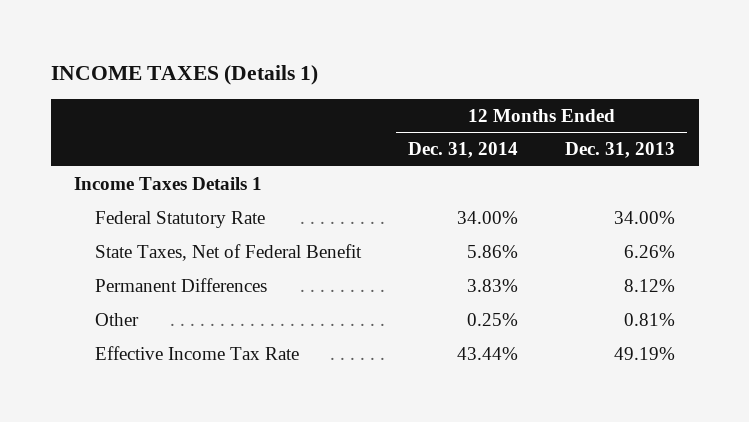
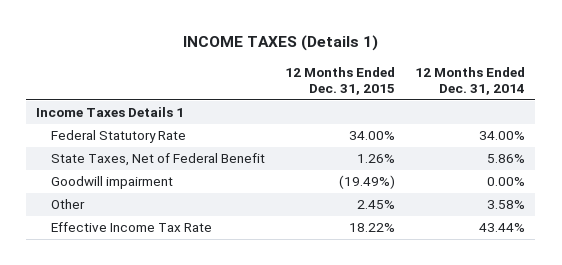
- | 12 Months Ended Dec. 31, 2014 | 12 Months Ended Dec. 31, 2013
+ | 12 Months Ended Dec. 31, 2015 | 12 Months Ended Dec. 31, 2014
- Permanent Differences | 3.83% | 8.12%
- Other | 0.25% | 0.81%
+ Goodwill impairment | (19.49%) | 0.00%
+ Other | 2.45% | 3.58%

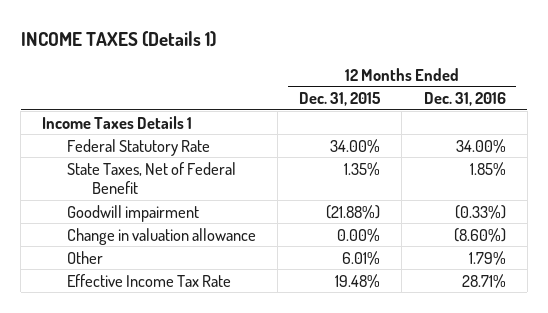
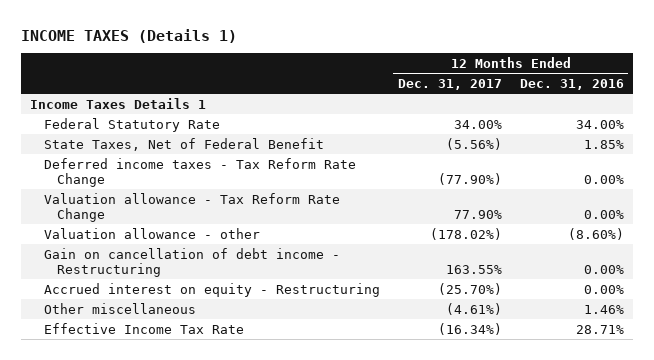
- | 12 Months Ended Dec. 31, 2015 | 12 Months Ended Dec. 31, 2016
+ | 12 Months Ended Dec. 31, 2017 | 12 Months Ended Dec. 31, 2016
- Goodwill impairment | (21.88%) | (0.33%)
- Change in valuation allowance | 0.00% | (8.60%)
- Other | 6.01% | 1.79%
+ Deferred income taxes - Tax Reform Rate Change | (77.90%) | 0.00%
+ Valuation allowance - Tax Reform Rate Change | 77.90% | 0.00%
+ Valuation allowance - other | (178.02%) | (8.60%)
+ Gain on cancellation of debt income - Restructuring | 163.55% | 0.00%
+ Accrued interest on equity - Restructuring | (25.70%) | 0.00%
+ Other miscellaneous | (4.61%) | 1.46%

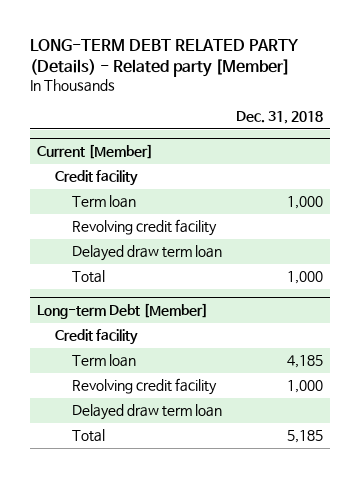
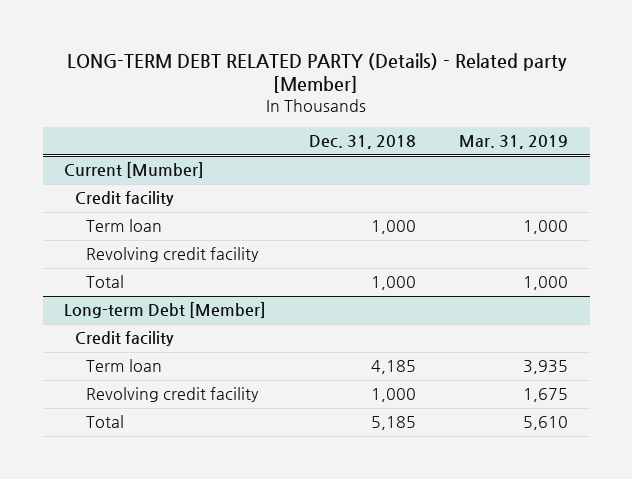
- | Dec. 31, 2018
+ | Dec. 31, 2018 | Mar. 31, 2019
- Current [Member]
+ Current [Mumber]
- Delayed draw term loan
@ Long-term Debt [Member]
- Delayed draw term loan

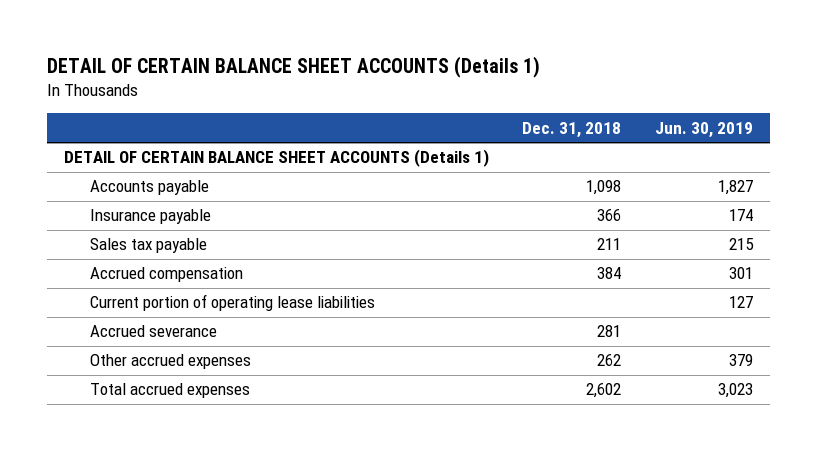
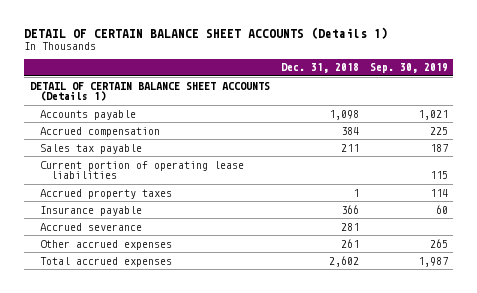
- | Dec. 31, 2018 | Jun. 30, 2019
+ | Dec. 31, 2018 | Sep. 30, 2019
moved down: Sales tax payable | 211 | 187
+ Accrued property taxes | 1 | 114
moved down: Insurance payable | 366 | 60
- Other accrued expenses | 262 | 379
+ Other accrued expenses | 261 | 265

